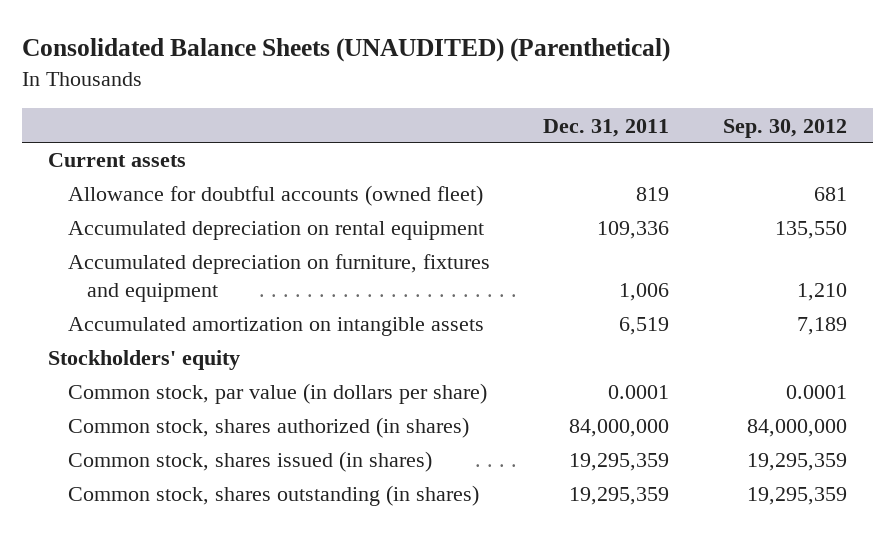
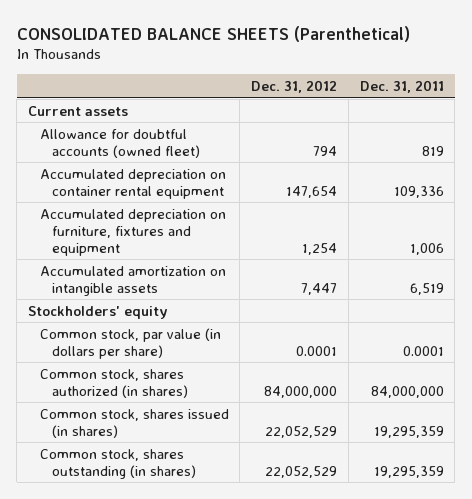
- Consolidated Balance Sheets (UNAUDITED) (Parenthetical)
+ CONSOLIDATED BALANCE SHEETS (Parenthetical)
- | Dec. 31, 2011 | Sep. 30, 2012
+ | Dec. 31, 2012 | Dec. 31, 2011
- Accumulated depreciation on rental equipment | 109,336 | 135,550
+ Accumulated depreciation on container rental equipment | 147,654 | 109,336

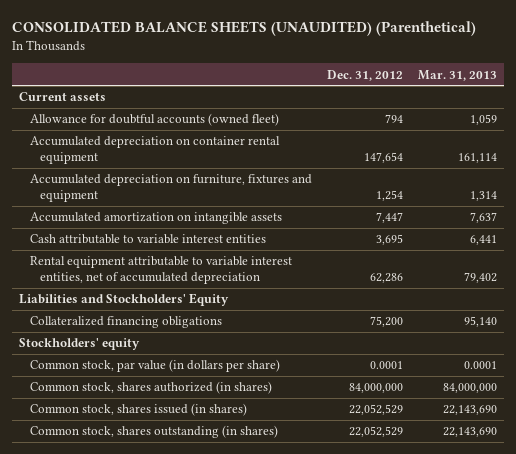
- CONSOLIDATED BALANCE SHEETS (Parenthetical)
+ CONSOLIDATED BALANCE SHEETS (UNAUDITED) (Parenthetical)
- | Dec. 31, 2012 | Dec. 31, 2011
+ | Dec. 31, 2012 | Mar. 31, 2013
+ Cash attributable to variable interest entities | 3,695 | 6,441
+ Rental equipment attributable to variable interest entities, net of accumulated depreciation | 62,286 | 79,402
+ Liabilities and Stockholders' Equity
+ Collateralized financing obligations | 75,200 | 95,140

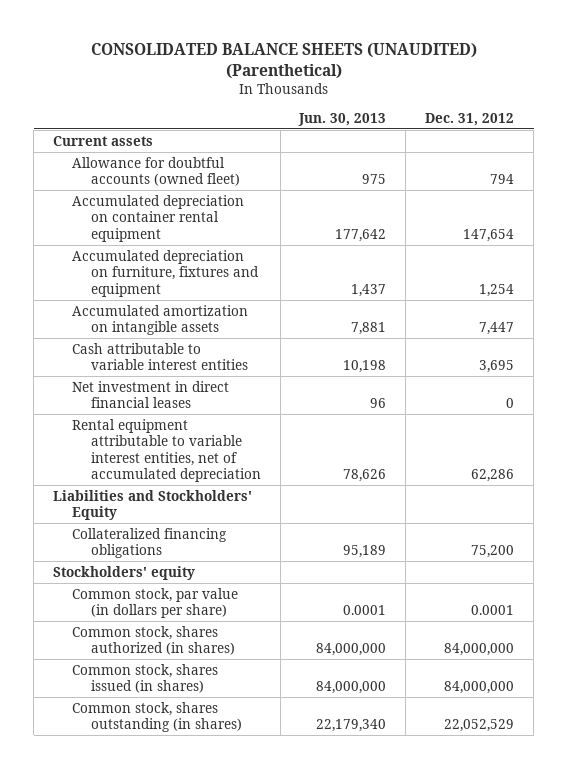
- | Dec. 31, 2012 | Mar. 31, 2013
+ | Jun. 30, 2013 | Dec. 31, 2012
+ Net investment in direct financial leases | 96 | 0
- Common stock, shares issued (in shares) | 22,052,529 | 22,143,690
+ Common stock, shares issued (in shares) | 84,000,000 | 84,000,000

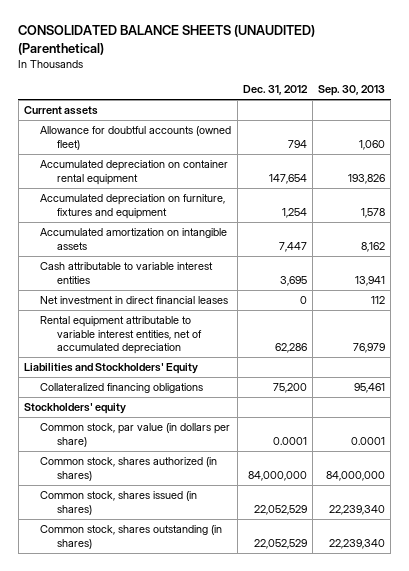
- | Jun. 30, 2013 | Dec. 31, 2012
+ | Dec. 31, 2012 | Sep. 30, 2013
- Common stock, shares issued (in shares) | 84,000,000 | 84,000,000
+ Common stock, shares issued (in shares) | 22,052,529 | 22,239,340

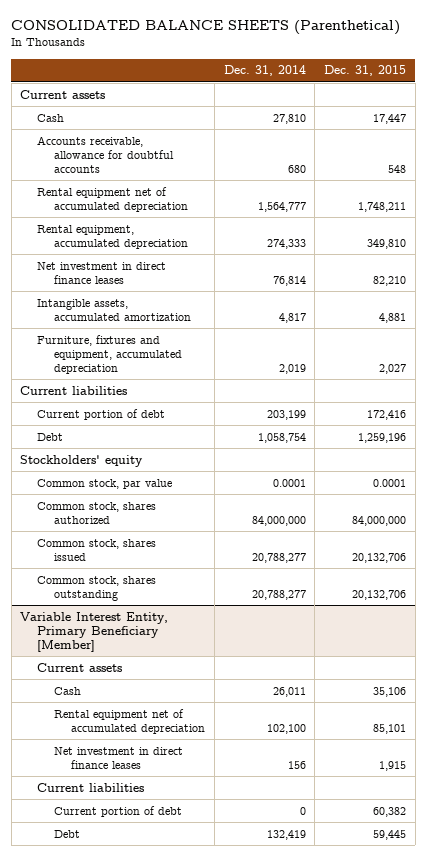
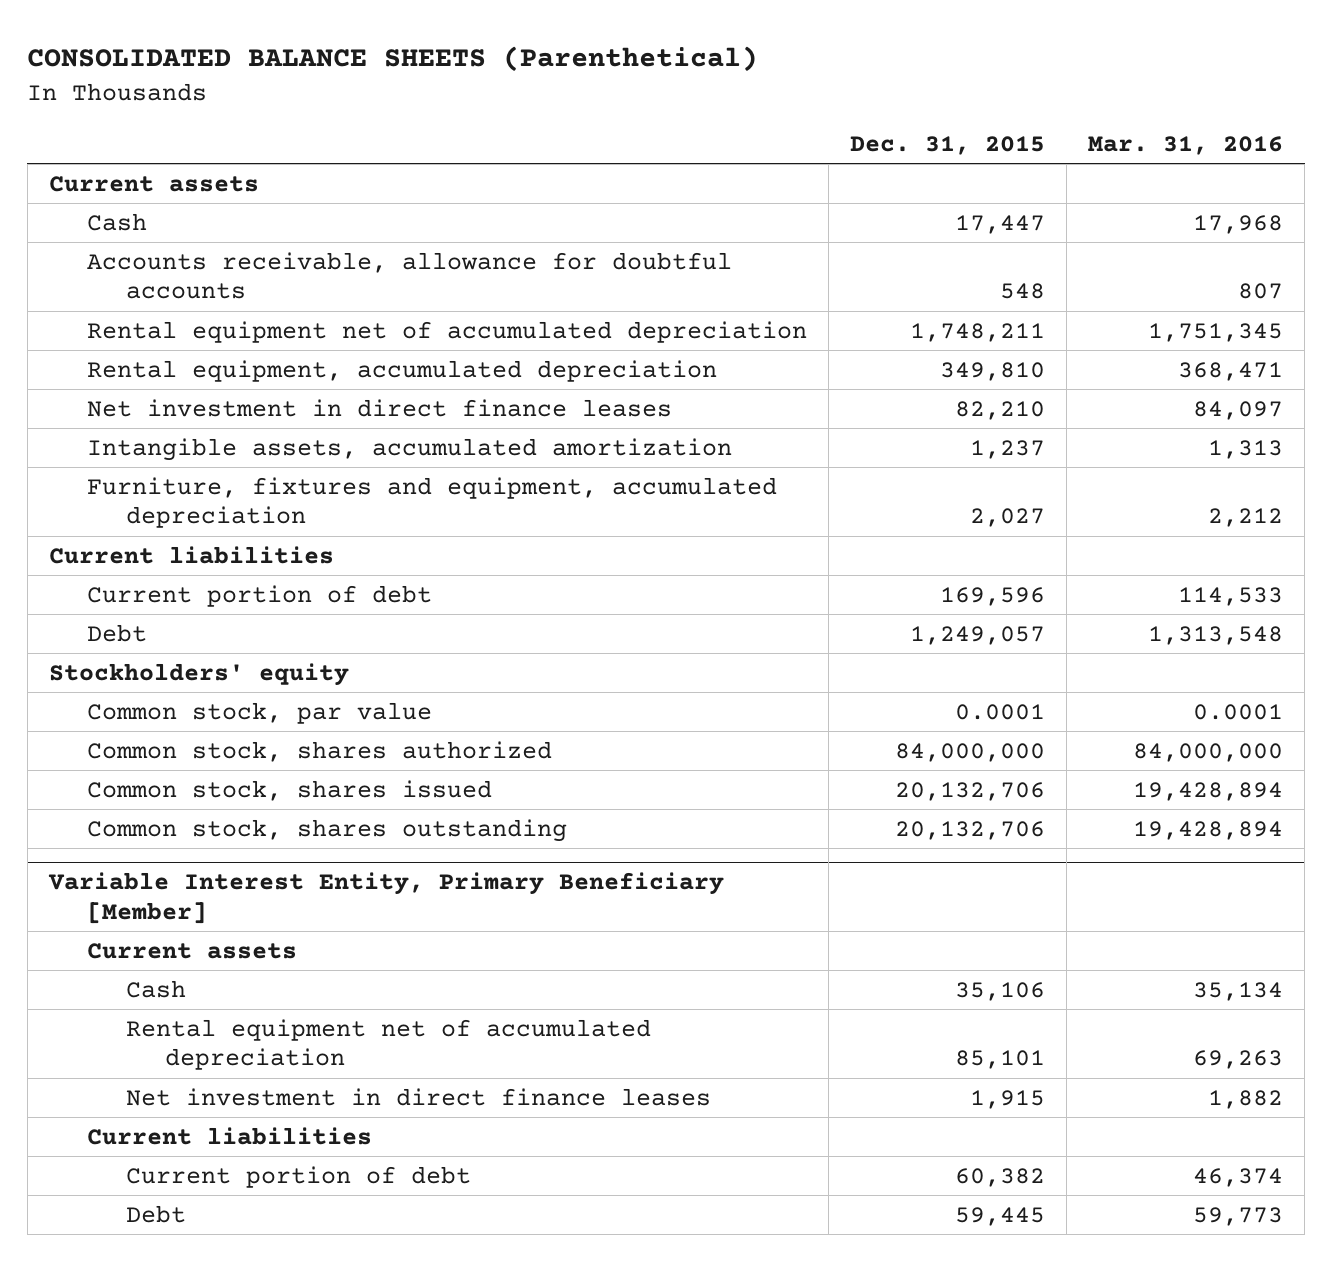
- | Dec. 31, 2014 | Dec. 31, 2015
+ | Dec. 31, 2015 | Mar. 31, 2016
- Intangible assets, accumulated amortization | 4,817 | 4,881
+ Intangible assets, accumulated amortization | 1,237 | 1,313
- Current portion of debt | 203,199 | 172,416
- Debt | 1,058,754 | 1,259,196
+ Current portion of debt | 169,596 | 114,533
+ Debt | 1,249,057 | 1,313,548

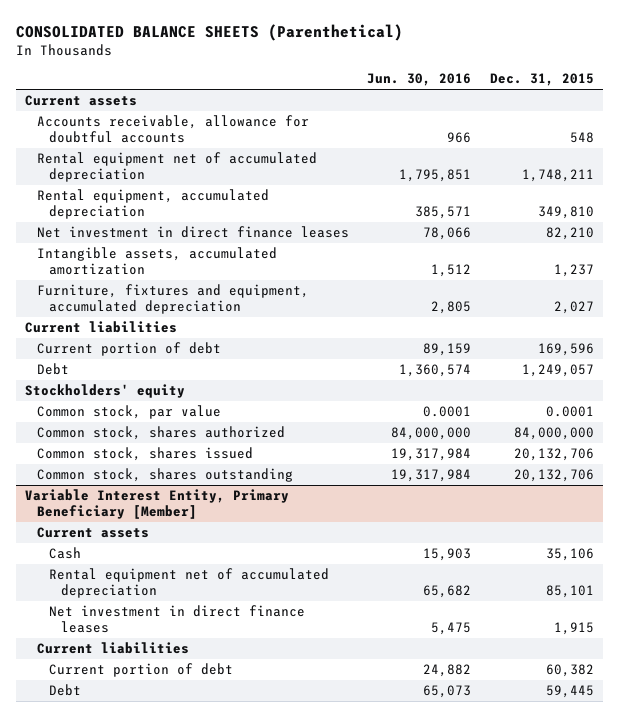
- | Dec. 31, 2015 | Mar. 31, 2016
+ | Jun. 30, 2016 | Dec. 31, 2015
- Cash | 17,447 | 17,968

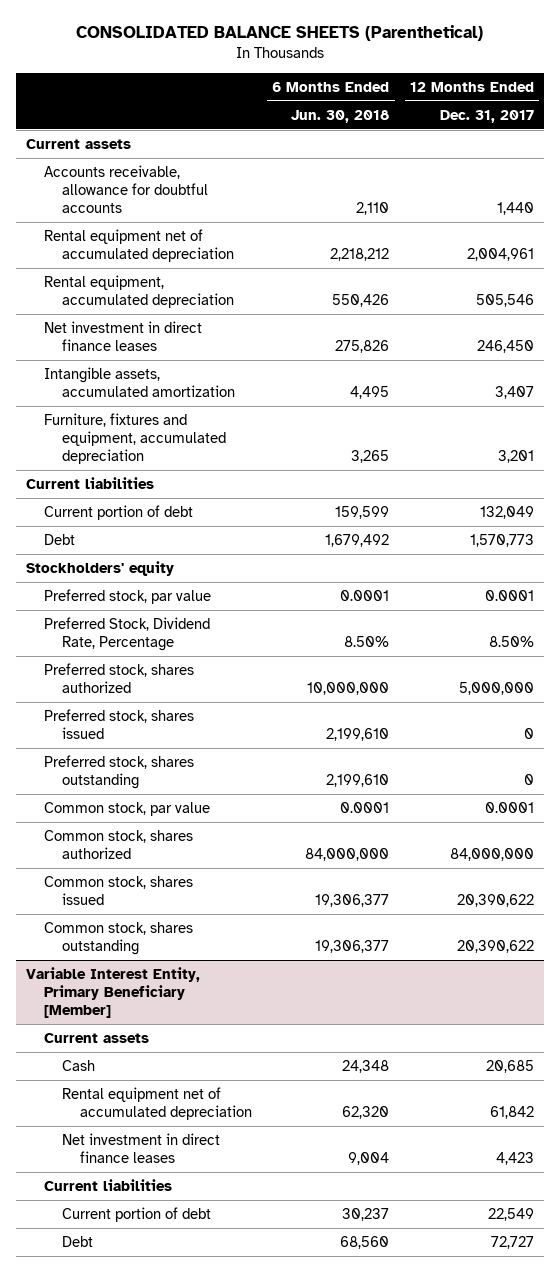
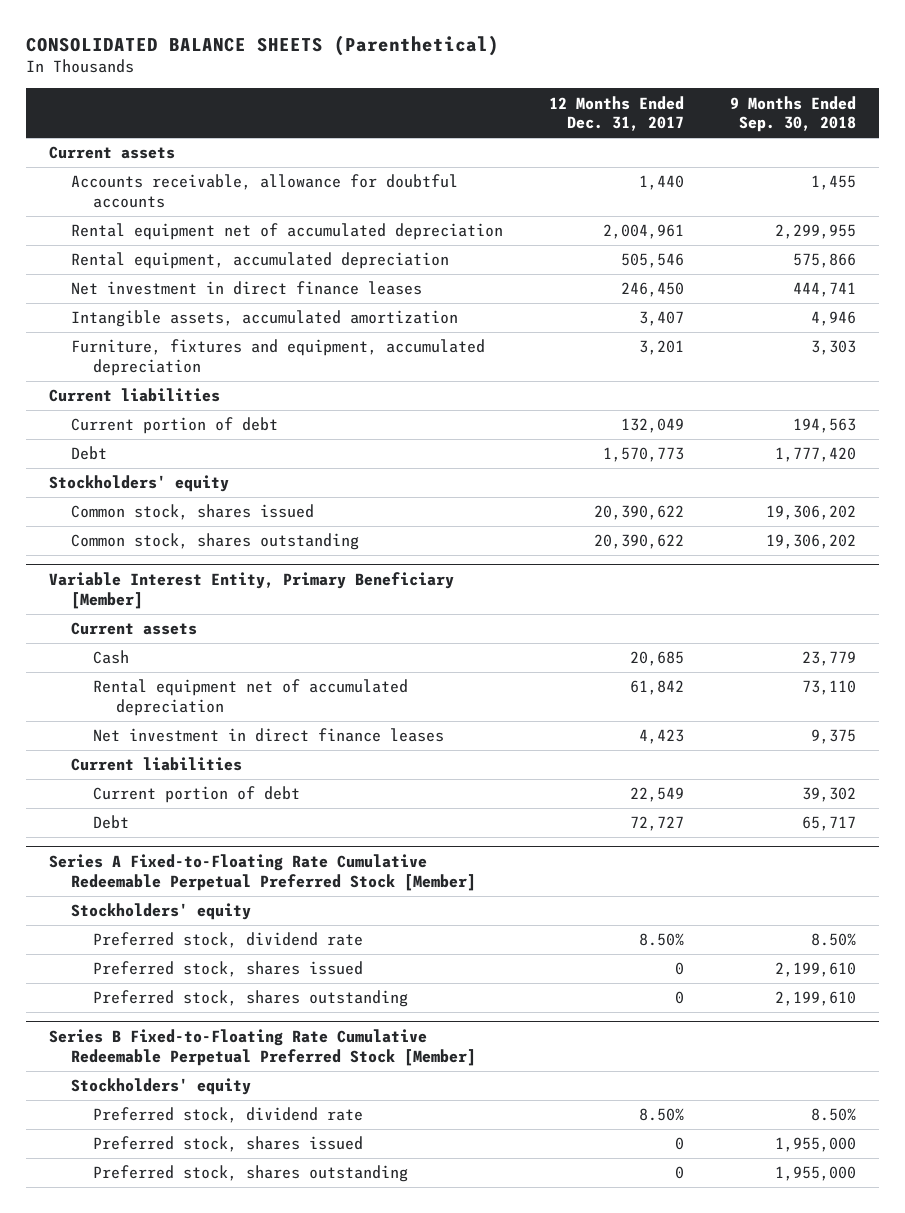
- | 6 Months Ended Jun. 30, 2018 | 12 Months Ended Dec. 31, 2017
+ | 12 Months Ended Dec. 31, 2017 | 9 Months Ended Sep. 30, 2018
- Preferred stock, par value | 0.0001 | 0.0001
- Preferred Stock, Dividend Rate, Percentage | 8.50% | 8.50%
- Preferred stock, shares authorized | 10,000,000 | 5,000,000
- Preferred stock, shares issued | 2,199,610 | 0
- Preferred stock, shares outstanding | 2,199,610 | 0
- Common stock, par value | 0.0001 | 0.0001
- Common stock, shares authorized | 84,000,000 | 84,000,000
+ Series A Fixed-to-Floating Rate Cumulative Redeemable Perpetual Preferred Stock [Member]
+ Stockholders' equity
+ Preferred stock, dividend rate | 8.50% | 8.50%
+ Preferred stock, shares issued | 0 | 2,199,610
+ Preferred stock, shares outstanding | 0 | 2,199,610
+ Series B Fixed-to-Floating Rate Cumulative Redeemable Perpetual Preferred Stock [Member]
+ Stockholders' equity
+ Preferred stock, dividend rate | 8.50% | 8.50%
+ Preferred stock, shares issued | 0 | 1,955,000
+ Preferred stock, shares outstanding | 0 | 1,955,000

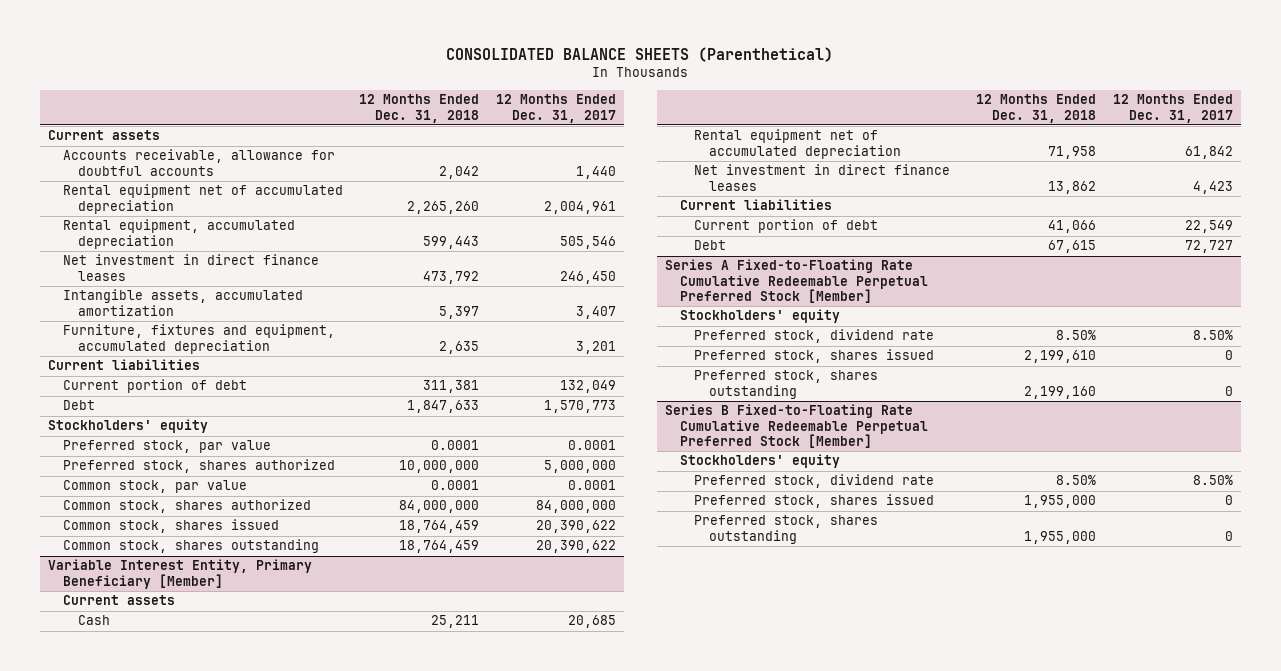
- | 12 Months Ended Dec. 31, 2017 | 9 Months Ended Sep. 30, 2018
+ | 12 Months Ended Dec. 31, 2018 | 12 Months Ended Dec. 31, 2017
+ Preferred stock, par value | 0.0001 | 0.0001
+ Preferred stock, shares authorized | 10,000,000 | 5,000,000
+ Common stock, par value | 0.0001 | 0.0001
+ Common stock, shares authorized | 84,000,000 | 84,000,000

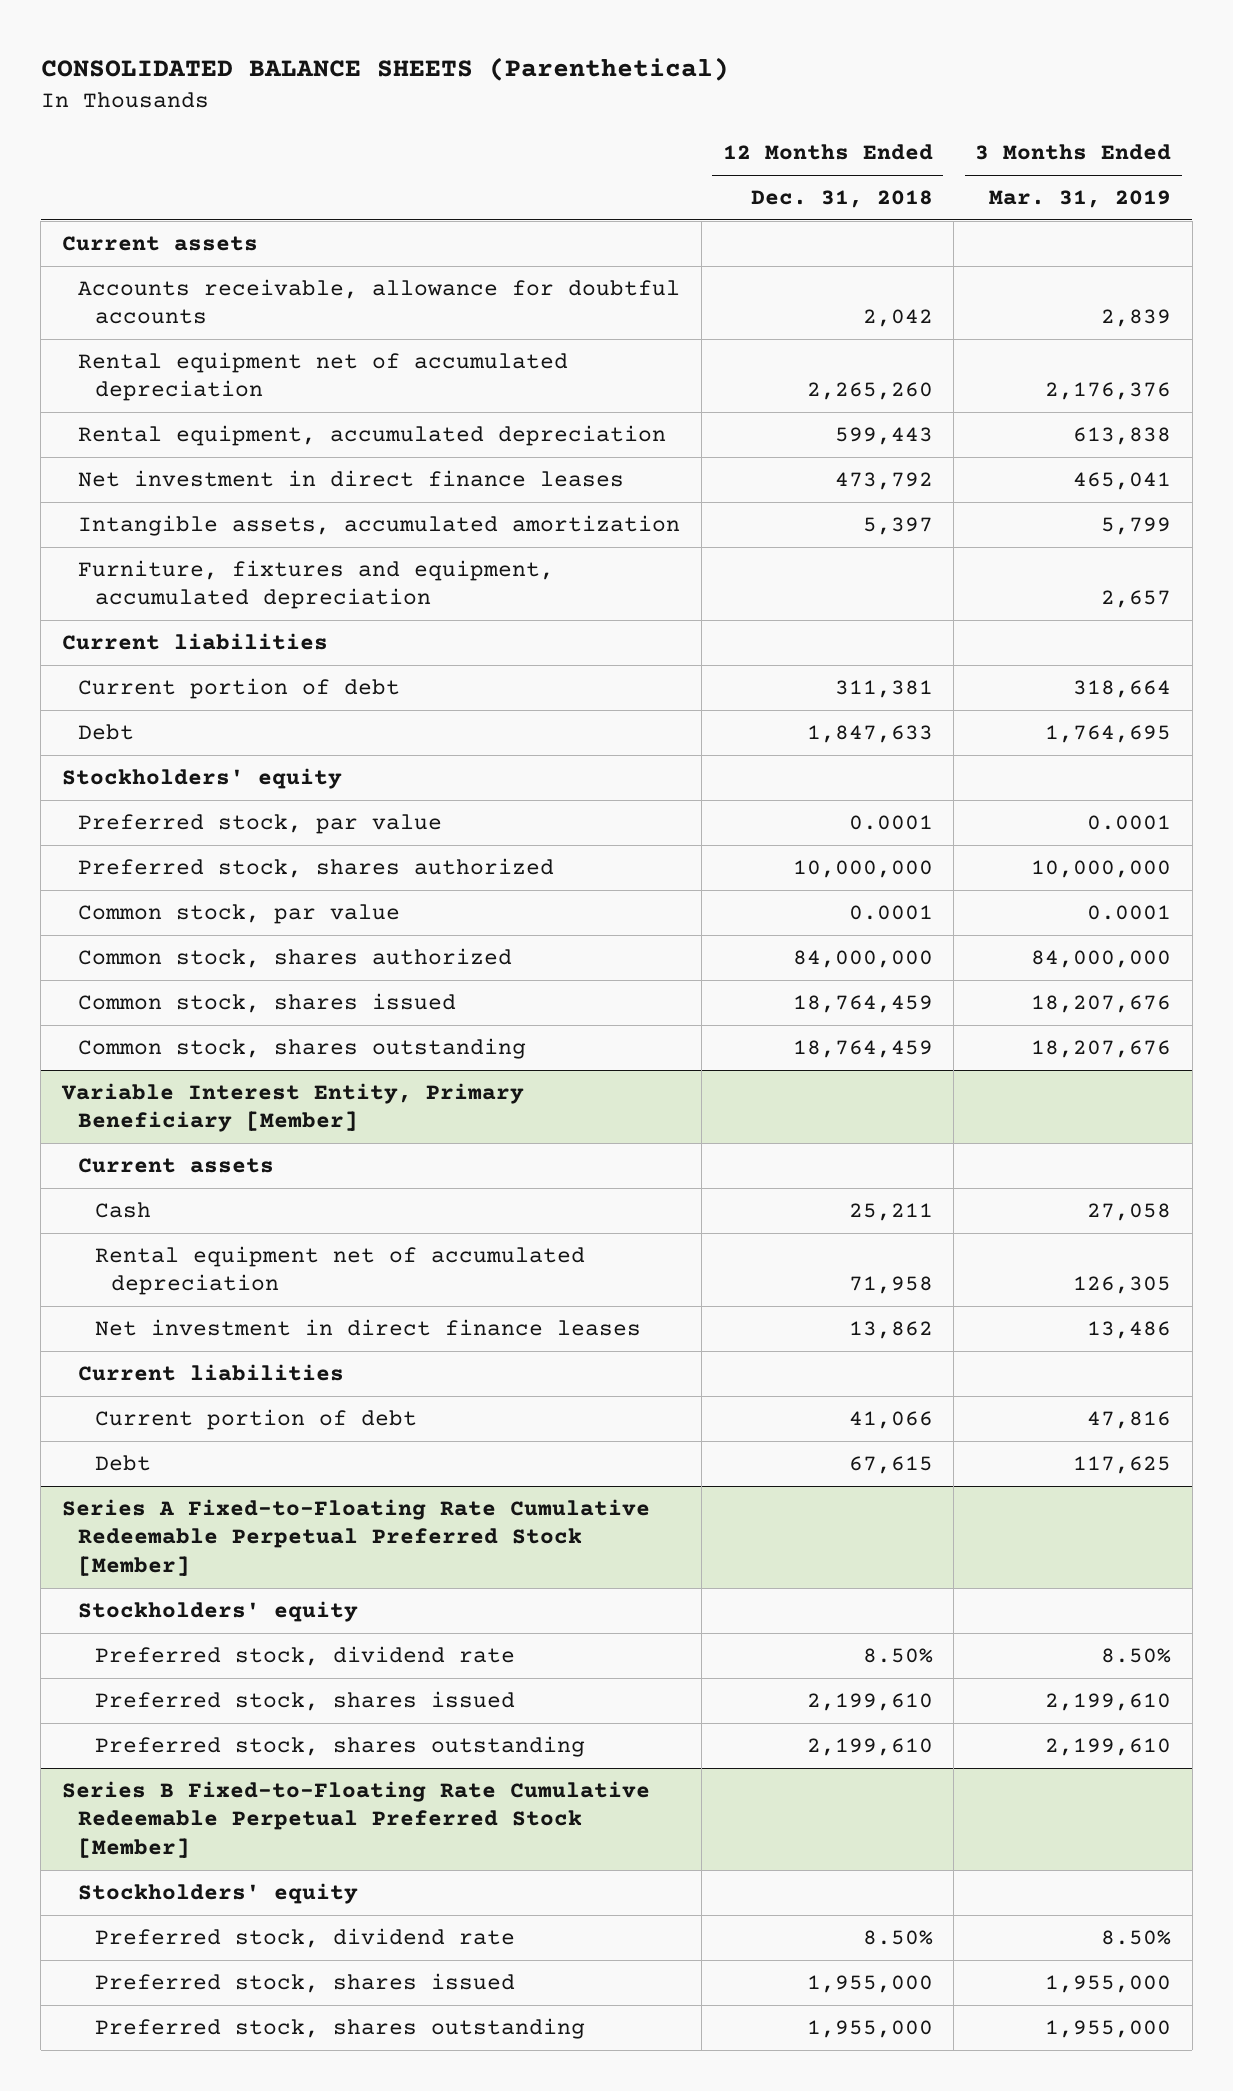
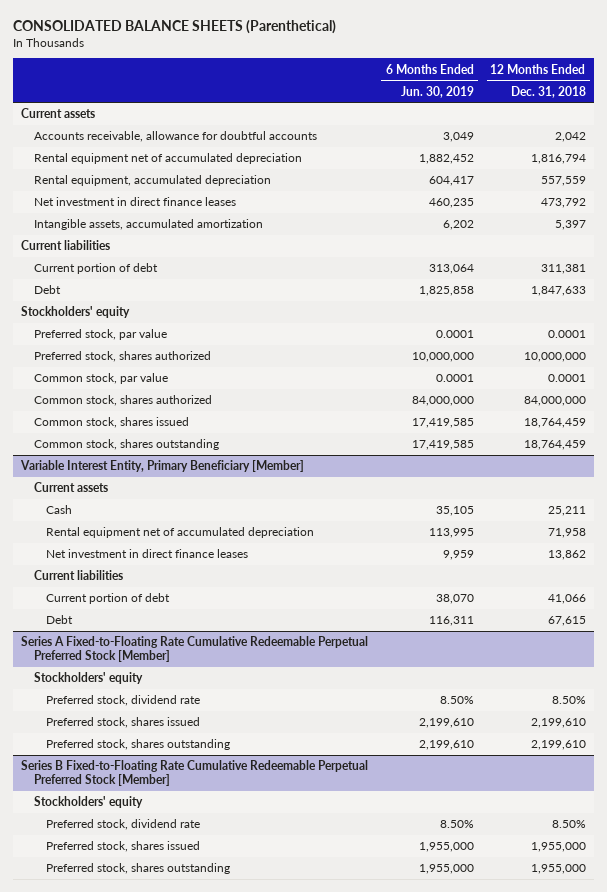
- | 12 Months Ended Dec. 31, 2018 | 3 Months Ended Mar. 31, 2019
+ | 6 Months Ended Jun. 30, 2019 | 12 Months Ended Dec. 31, 2018
- Rental equipment net of accumulated depreciation | 2,265,260 | 2,176,376
- Rental equipment, accumulated depreciation | 599,443 | 613,838
+ Rental equipment net of accumulated depreciation | 1,882,452 | 1,816,794
+ Rental equipment, accumulated depreciation | 604,417 | 557,559
- Furniture, fixtures and equipment, accumulated depreciation | | 2,657

